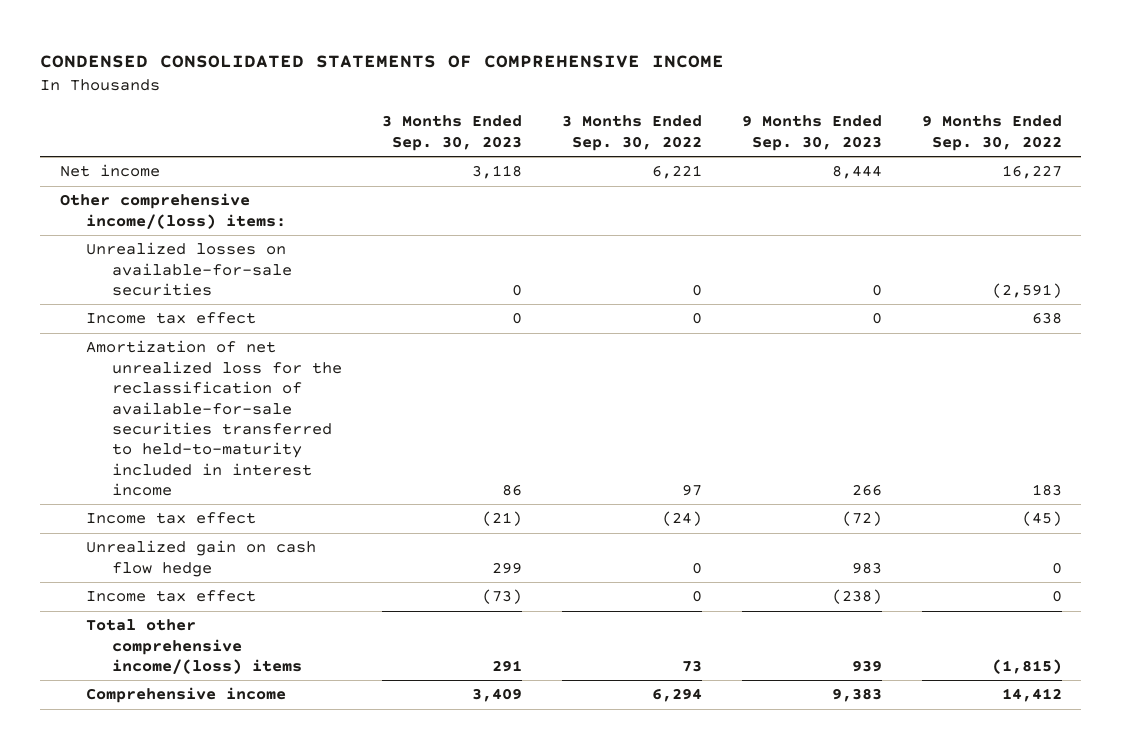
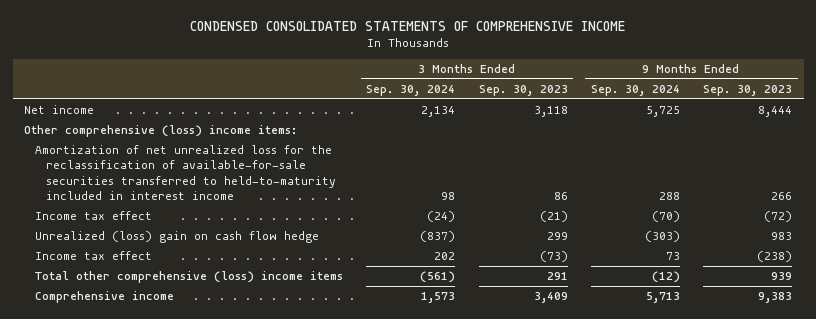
- | 3 Months Ended Sep. 30, 2023 | 3 Months Ended Sep. 30, 2022 | 9 Months Ended Sep. 30, 2023 | 9 Months Ended Sep. 30, 2022
+ | 3 Months Ended Sep. 30, 2024 | 3 Months Ended Sep. 30, 2023 | 9 Months Ended Sep. 30, 2024 | 9 Months Ended Sep. 30, 2023
- Other comprehensive income/(loss) items:
- Unrealized losses on available-for-sale securities | 0 | 0 | 0 | (2,591)
- Income tax effect | 0 | 0 | 0 | 638
+ Other comprehensive (loss) income items:
- Unrealized gain on cash flow hedge | 299 | 0 | 983 | 0
+ Unrealized (loss) gain on cash flow hedge | (837) | 299 | (303) | 983
- Total other comprehensive income/(loss) items | 291 | 73 | 939 | (1,815)
+ Total other comprehensive (loss) income items | (561) | 291 | (12) | 939

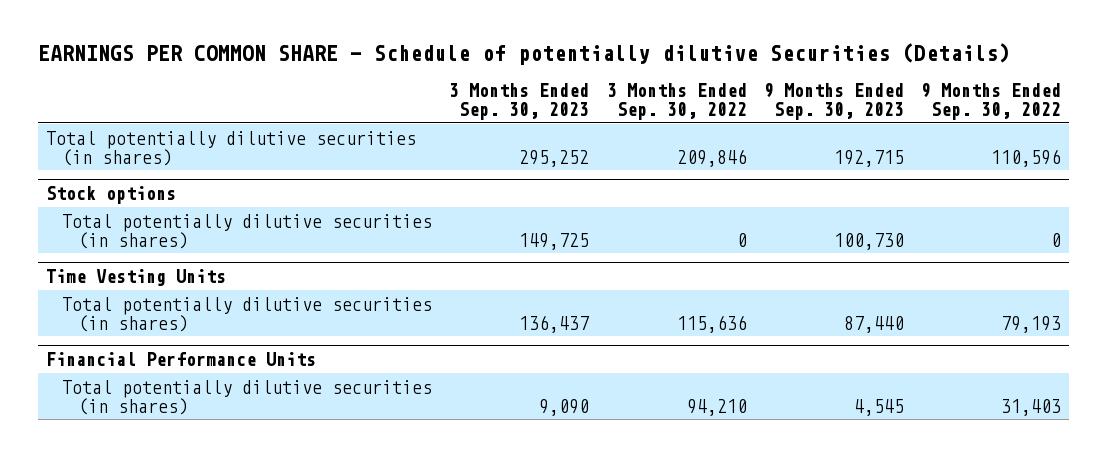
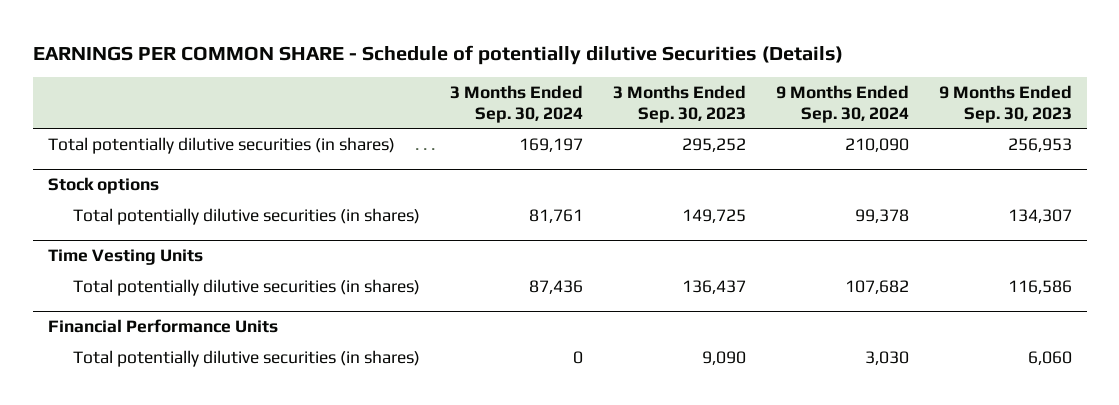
- | 3 Months Ended Sep. 30, 2023 | 3 Months Ended Sep. 30, 2022 | 9 Months Ended Sep. 30, 2023 | 9 Months Ended Sep. 30, 2022
+ | 3 Months Ended Sep. 30, 2024 | 3 Months Ended Sep. 30, 2023 | 9 Months Ended Sep. 30, 2024 | 9 Months Ended Sep. 30, 2023
- Total potentially dilutive securities (in shares) | 295,252 | 209,846 | 192,715 | 110,596
+ Total potentially dilutive securities (in shares) | 169,197 | 295,252 | 210,090 | 256,953
@ Stock options
- Total potentially dilutive securities (in shares) | 149,725 | 0 | 100,730 | 0
+ Total potentially dilutive securities (in shares) | 81,761 | 149,725 | 99,378 | 134,307
@ Time Vesting Units
- Total potentially dilutive securities (in shares) | 136,437 | 115,636 | 87,440 | 79,193
+ Total potentially dilutive securities (in shares) | 87,436 | 136,437 | 107,682 | 116,586
@ Financial Performance Units
- Total potentially dilutive securities (in shares) | 9,090 | 94,210 | 4,545 | 31,403
+ Total potentially dilutive securities (in shares) | 0 | 9,090 | 3,030 | 6,060

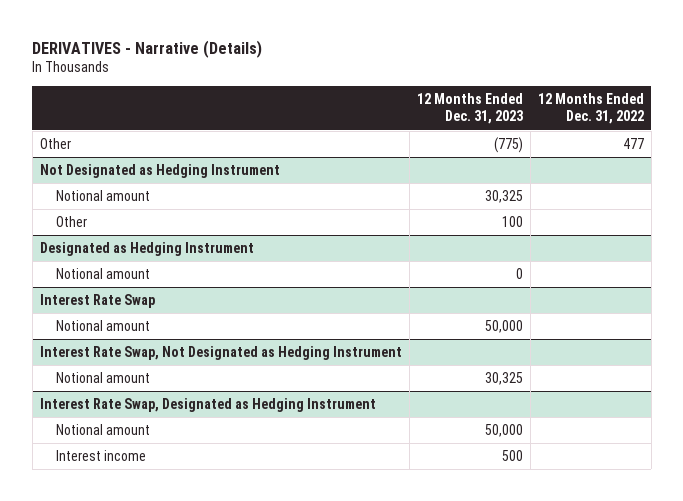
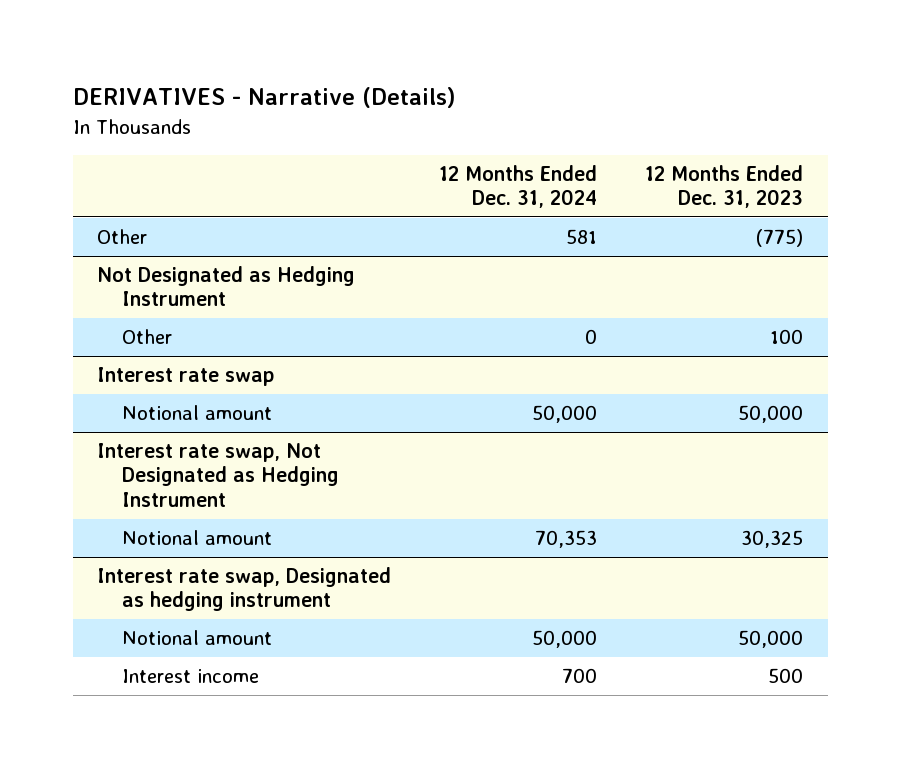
- | 12 Months Ended Dec. 31, 2023 | 12 Months Ended Dec. 31, 2022
+ | 12 Months Ended Dec. 31, 2024 | 12 Months Ended Dec. 31, 2023
@ Not Designated as Hedging Instrument
- Notional amount | 30,325 |
- Designated as Hedging Instrument
- Notional amount | 0 |
- Interest Rate Swap
+ Interest rate swap
- Interest Rate Swap, Not Designated as Hedging Instrument
+ Interest rate swap, Not Designated as Hedging Instrument
- Interest Rate Swap, Designated as Hedging Instrument
+ Interest rate swap, Designated as hedging instrument

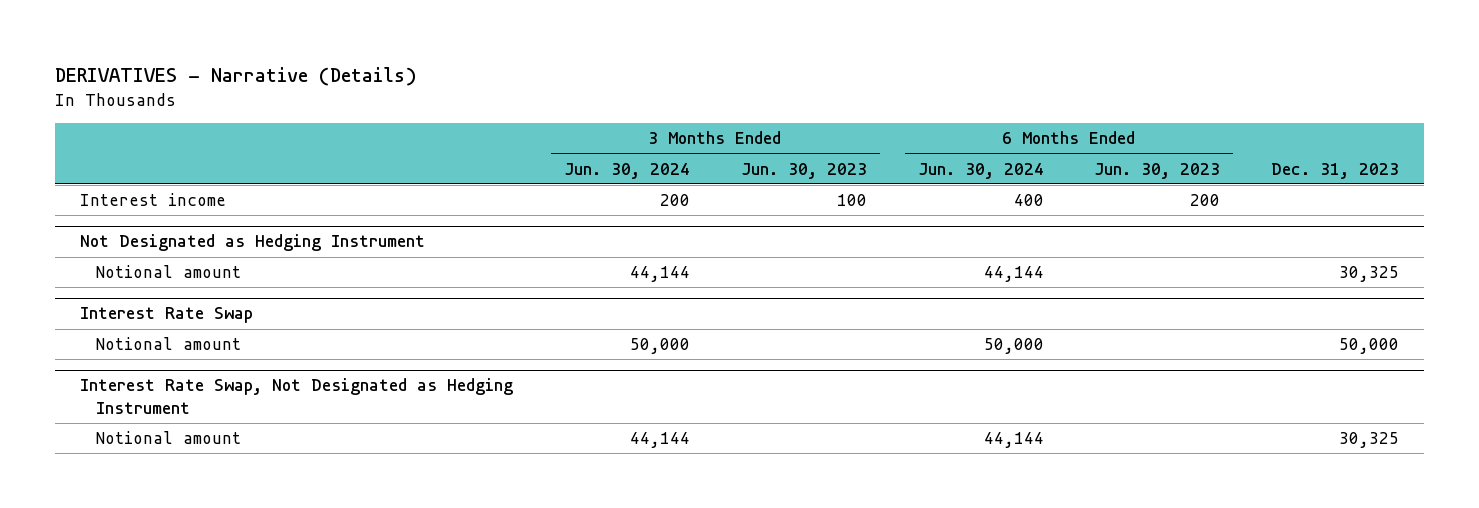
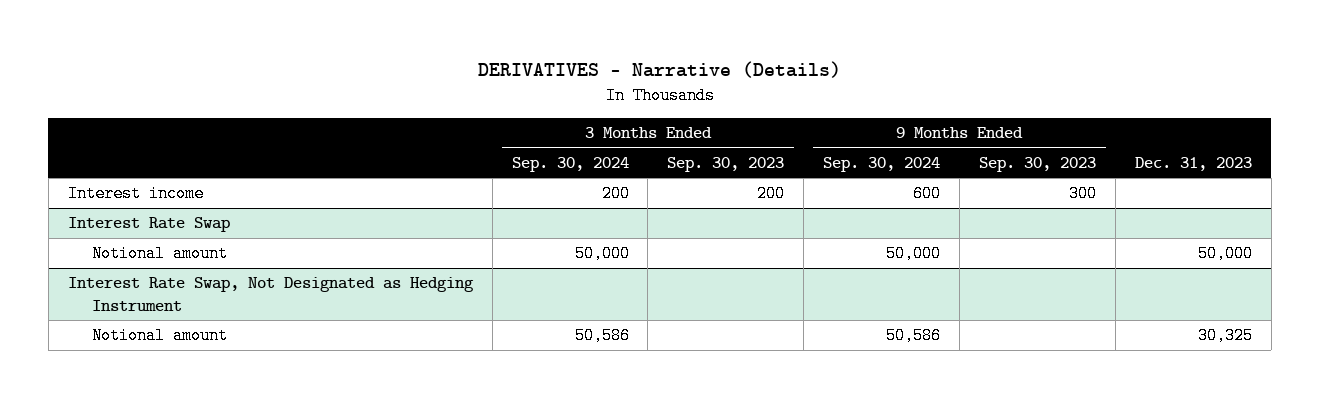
- | 3 Months Ended Jun. 30, 2024 | 3 Months Ended Jun. 30, 2023 | 6 Months Ended Jun. 30, 2024 | 6 Months Ended Jun. 30, 2023 | Dec. 31, 2023
+ | 3 Months Ended Sep. 30, 2024 | 3 Months Ended Sep. 30, 2023 | 9 Months Ended Sep. 30, 2024 | 9 Months Ended Sep. 30, 2023 | Dec. 31, 2023
- Not Designated as Hedging Instrument
- Notional amount | 44,144 | | 44,144 | | 30,325

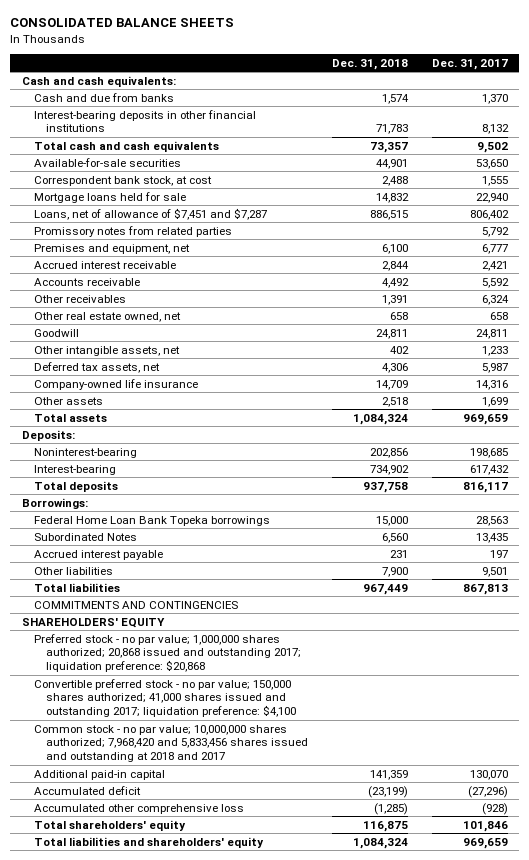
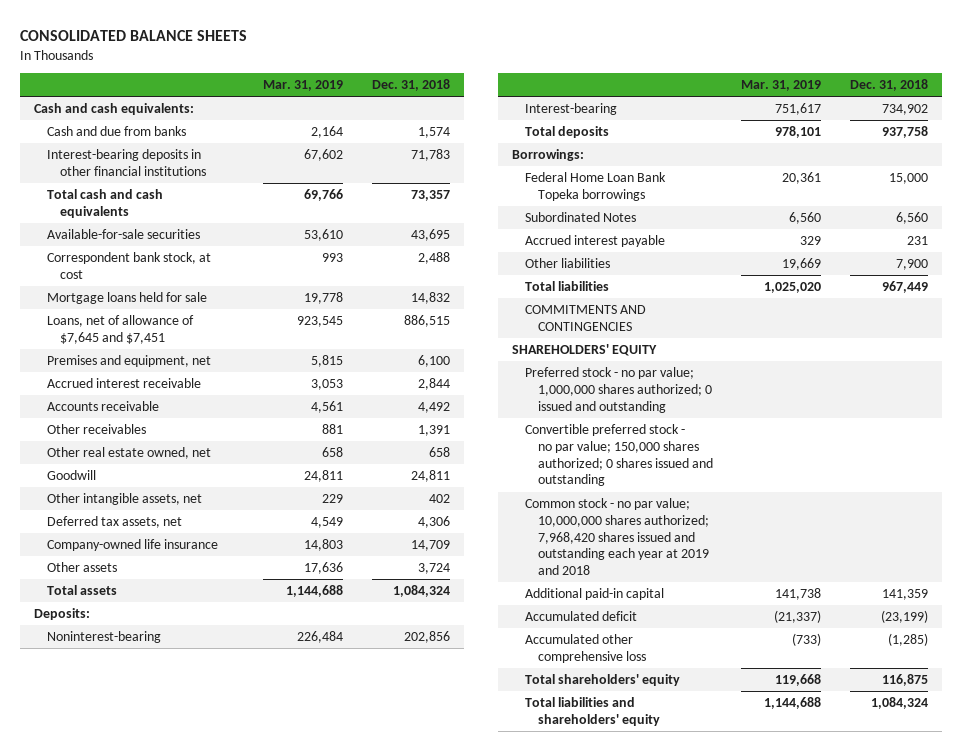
- | Dec. 31, 2018 | Dec. 31, 2017
+ | Mar. 31, 2019 | Dec. 31, 2018
- Available-for-sale securities | 44,901 | 53,650
+ Available-for-sale securities | 53,610 | 43,695
- Loans, net of allowance of $7,451 and $7,287 | 886,515 | 806,402
- Promissory notes from related parties | | 5,792
+ Loans, net of allowance of $7,645 and $7,451 | 923,545 | 886,515
- Other assets | 2,518 | 1,699
+ Other assets | 17,636 | 3,724
- Preferred stock - no par value; 1,000,000 shares authorized; 20,868 issued and outstanding 2017; liquidation preference: $20,868
- Convertible preferred stock - no par value; 150,000 shares authorized; 41,000 shares issued and outstanding 2017; liquidation preference: $4,100
- Common stock - no par value; 10,000,000 shares authorized; 7,968,420 and 5,833,456 shares issued and outstanding at 2018 and 2017
+ Preferred stock - no par value; 1,000,000 shares authorized; 0 issued and outstanding
+ Convertible preferred stock - no par value; 150,000 shares authorized; 0 shares issued and outstanding
+ Common stock - no par value; 10,000,000 shares authorized; 7,968,420 shares issued and outstanding each year at 2019 and 2018

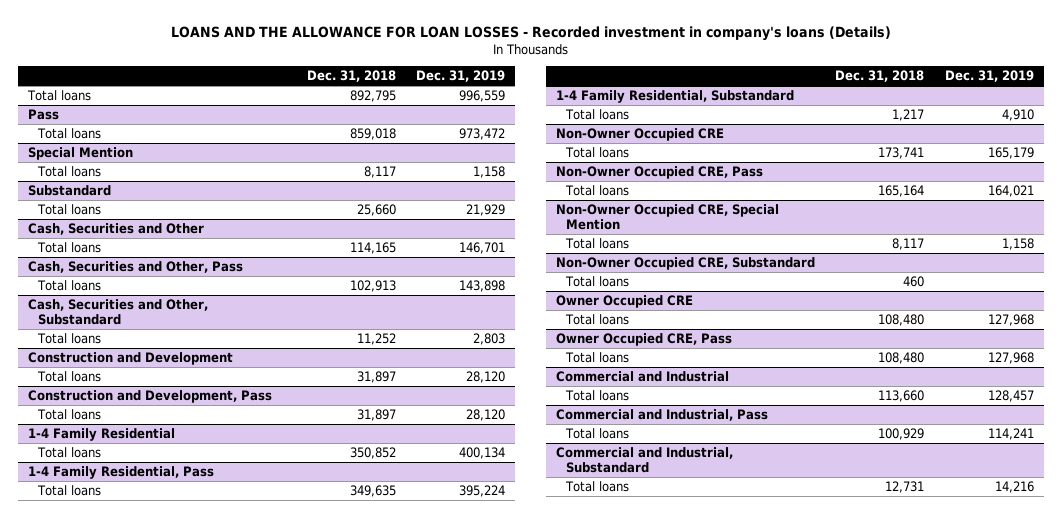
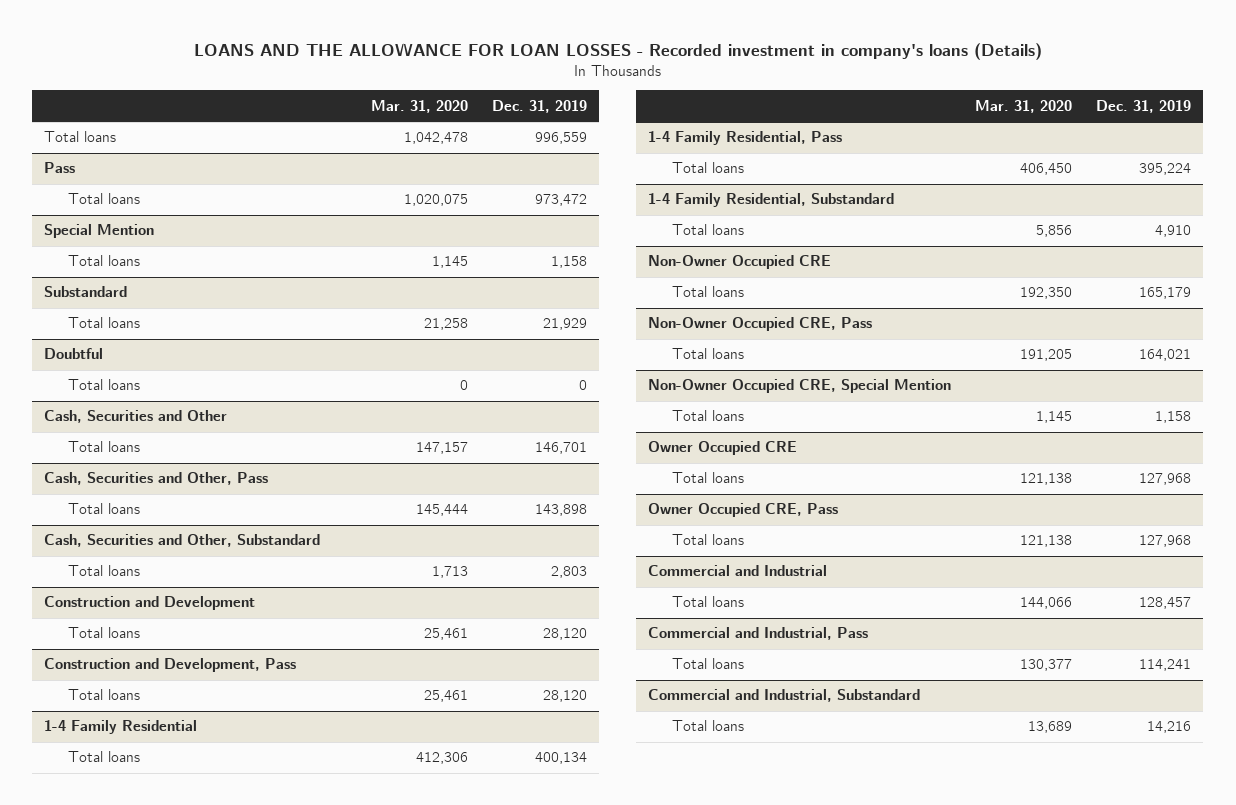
- | Dec. 31, 2018 | Dec. 31, 2019
+ | Mar. 31, 2020 | Dec. 31, 2019
+ Doubtful
+ Total loans | 0 | 0
- Non-Owner Occupied CRE, Substandard
- Total loans | 460 |

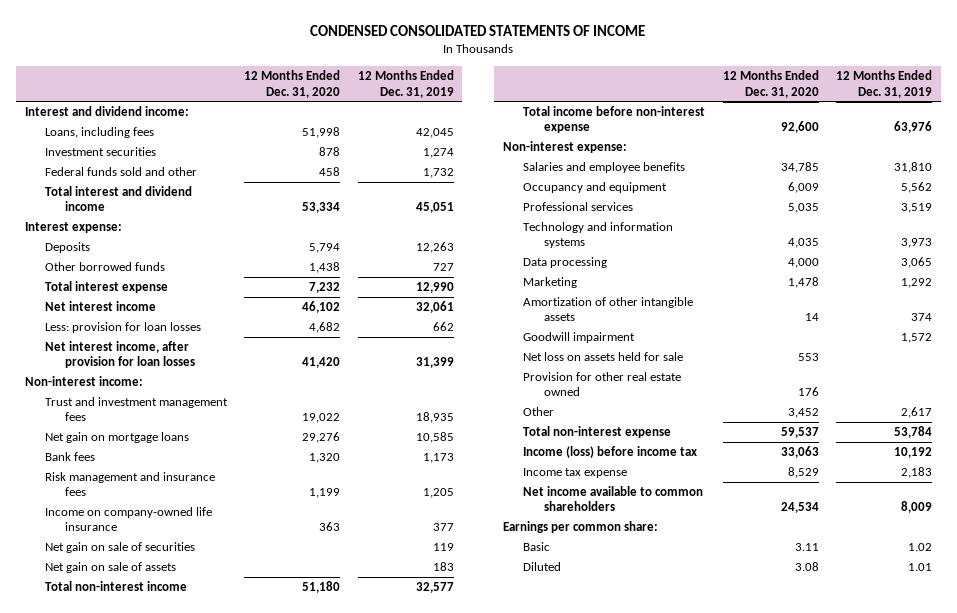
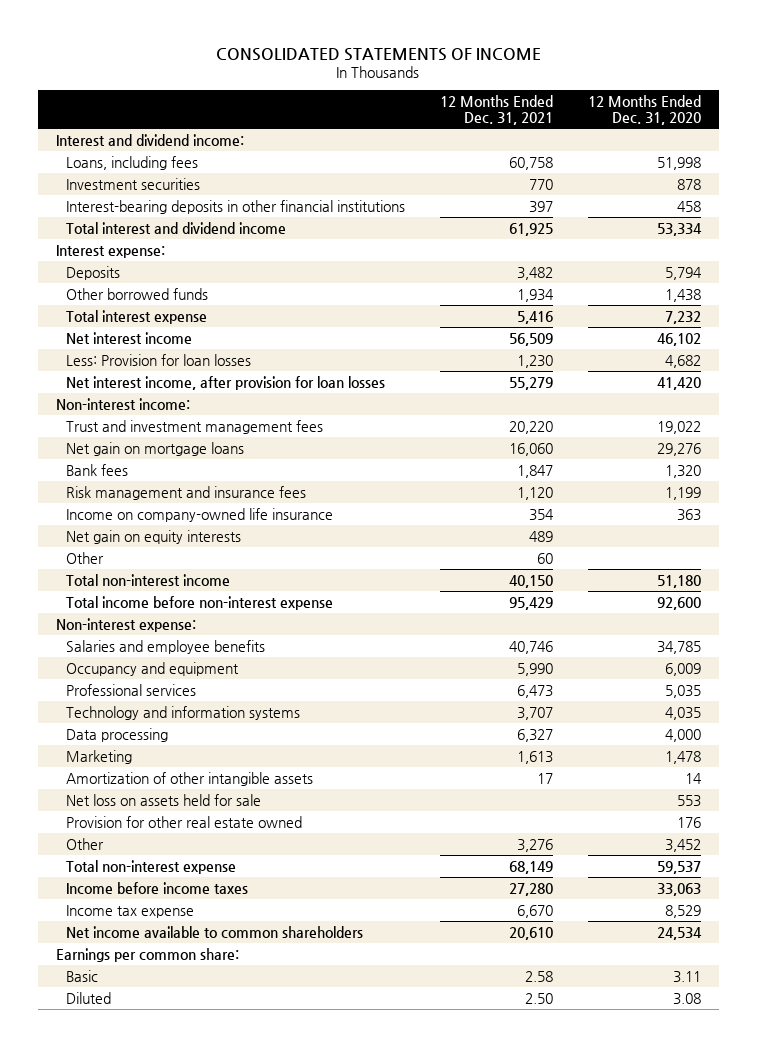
- CONDENSED CONSOLIDATED STATEMENTS OF INCOME
+ CONSOLIDATED STATEMENTS OF INCOME
- | 12 Months Ended Dec. 31, 2020 | 12 Months Ended Dec. 31, 2019
+ | 12 Months Ended Dec. 31, 2021 | 12 Months Ended Dec. 31, 2020
- Federal funds sold and other | 458 | 1,732
+ Interest-bearing deposits in other financial institutions | 397 | 458
- Less: provision for loan losses | 4,682 | 662
+ Less: Provision for loan losses | 1,230 | 4,682
- Net gain on sale of securities | | 119
- Net gain on sale of assets | | 183
+ Net gain on equity interests | 489 |
+ Other | 60 |
- Goodwill impairment | | 1,572
- Income (loss) before income tax | 33,063 | 10,192
+ Income before income taxes | 27,280 | 33,063

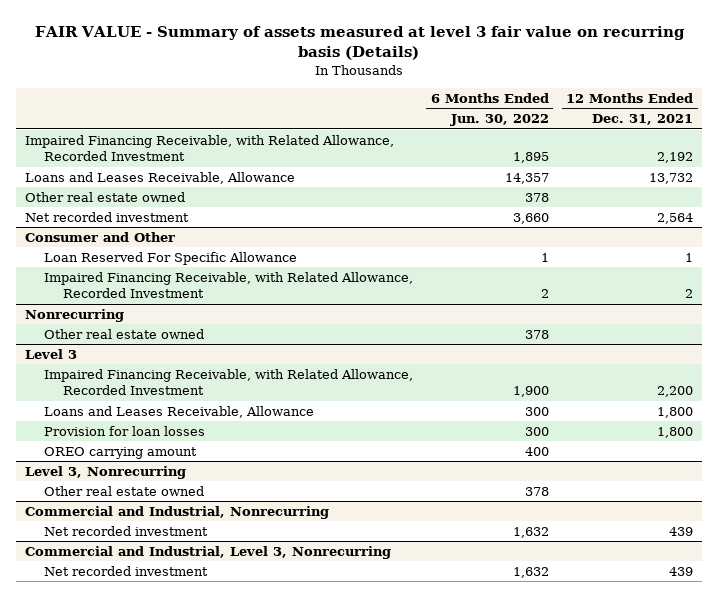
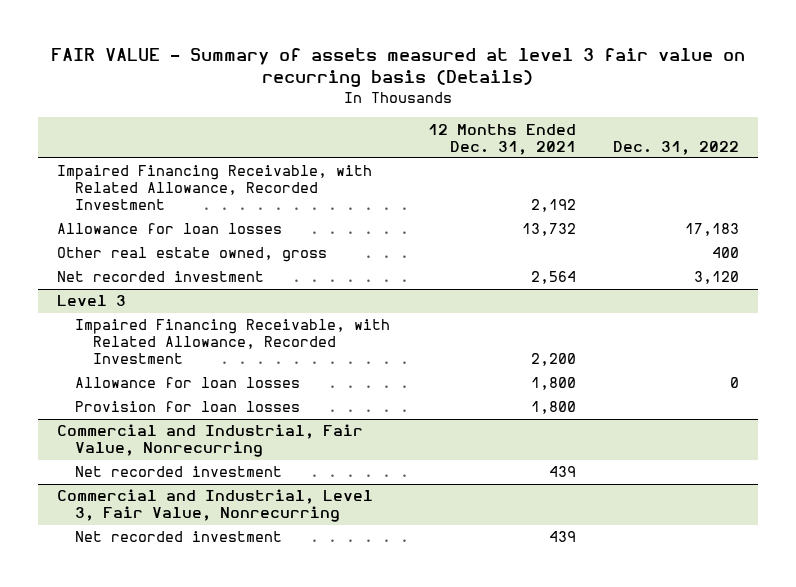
- | 6 Months Ended Jun. 30, 2022 | 12 Months Ended Dec. 31, 2021
+ | 12 Months Ended Dec. 31, 2021 | Dec. 31, 2022
- Loans and Leases Receivable, Allowance | 14,357 | 13,732
- Other real estate owned | 378 |
+ Allowance for loan losses | 13,732 | 17,183
+ Other real estate owned, gross | | 400
- Consumer and Other
- Loan Reserved For Specific Allowance | 1 | 1
- Impaired Financing Receivable, with Related Allowance, Recorded Investment | 2 | 2
- Nonrecurring
- Other real estate owned | 378 |
@ Level 3
- Loans and Leases Receivable, Allowance | 300 | 1,800
+ Allowance for loan losses | 1,800 | 0
- OREO carrying amount | 400 |
- Level 3, Nonrecurring
- Other real estate owned | 378 |
- Commercial and Industrial, Nonrecurring
+ Commercial and Industrial, Fair Value, Nonrecurring
- Commercial and Industrial, Level 3, Nonrecurring
+ Commercial and Industrial, Level 3, Fair Value, Nonrecurring

